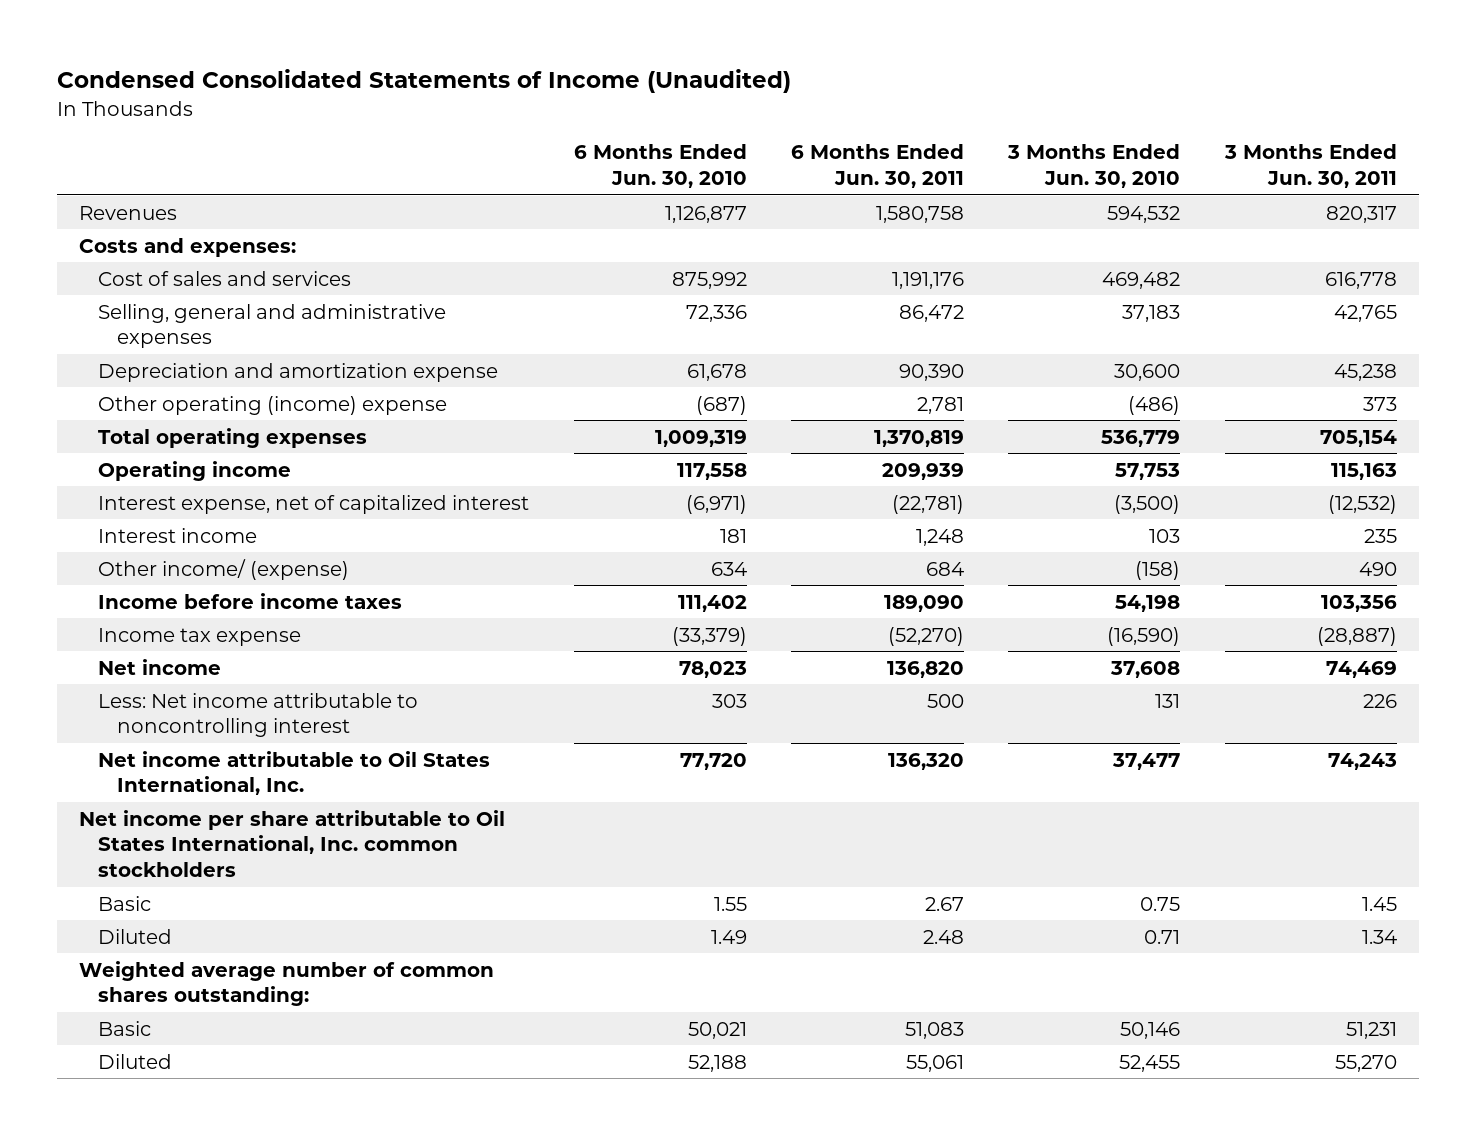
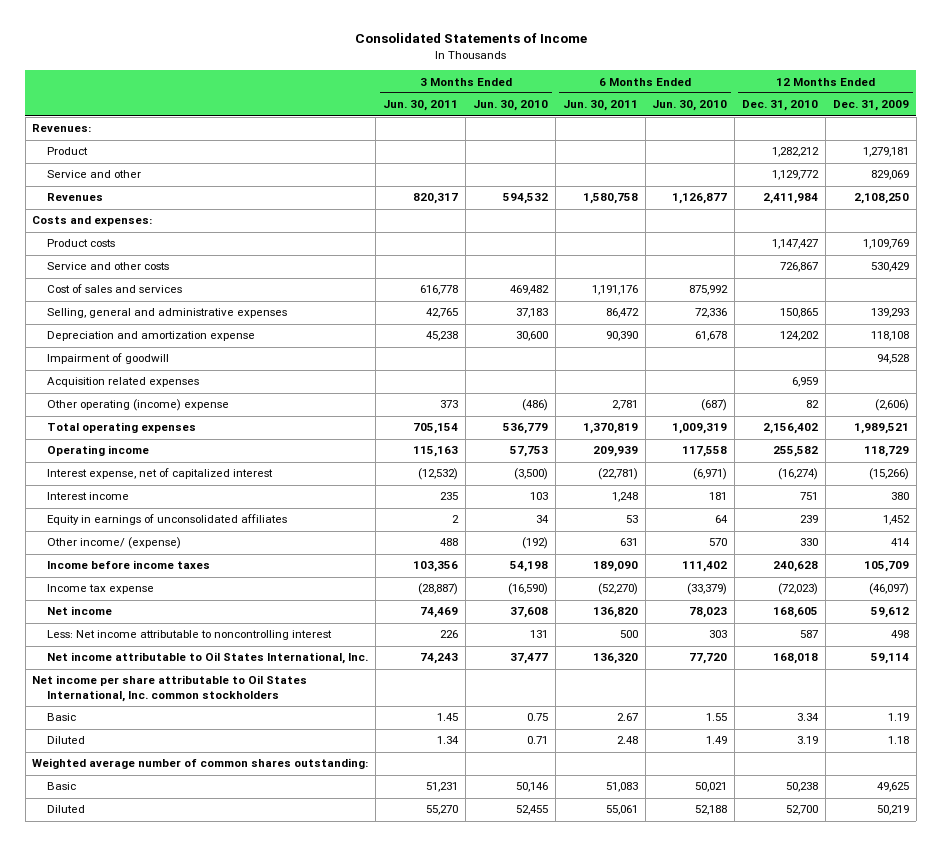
- Condensed Consolidated Statements of Income (Unaudited)
+ Consolidated Statements of Income
- | 6 Months Ended Jun. 30, 2010 | 6 Months Ended Jun. 30, 2011 | 3 Months Ended Jun. 30, 2010 | 3 Months Ended Jun. 30, 2011
+ | 3 Months Ended Jun. 30, 2011 | 3 Months Ended Jun. 30, 2010 | 6 Months Ended Jun. 30, 2011 | 6 Months Ended Jun. 30, 2010 | 12 Months Ended Dec. 31, 2010 | 12 Months Ended Dec. 31, 2009
+ Revenues:
+ Product | | | | | 1,282,212 | 1,279,181
+ Service and other | | | | | 1,129,772 | 829,069
+ Product costs | | | | | 1,147,427 | 1,109,769
+ Service and other costs | | | | | 726,867 | 530,429
+ Impairment of goodwill | | | | | | 94,528
+ Acquisition related expenses | | | | | 6,959 |
- Other income/ (expense) | 634 | 684 | (158) | 490
+ Equity in earnings of unconsolidated affiliates | 2 | 34 | 53 | 64 | 239 | 1,452
+ Other income/ (expense) | 488 | (192) | 631 | 570 | 330 | 414

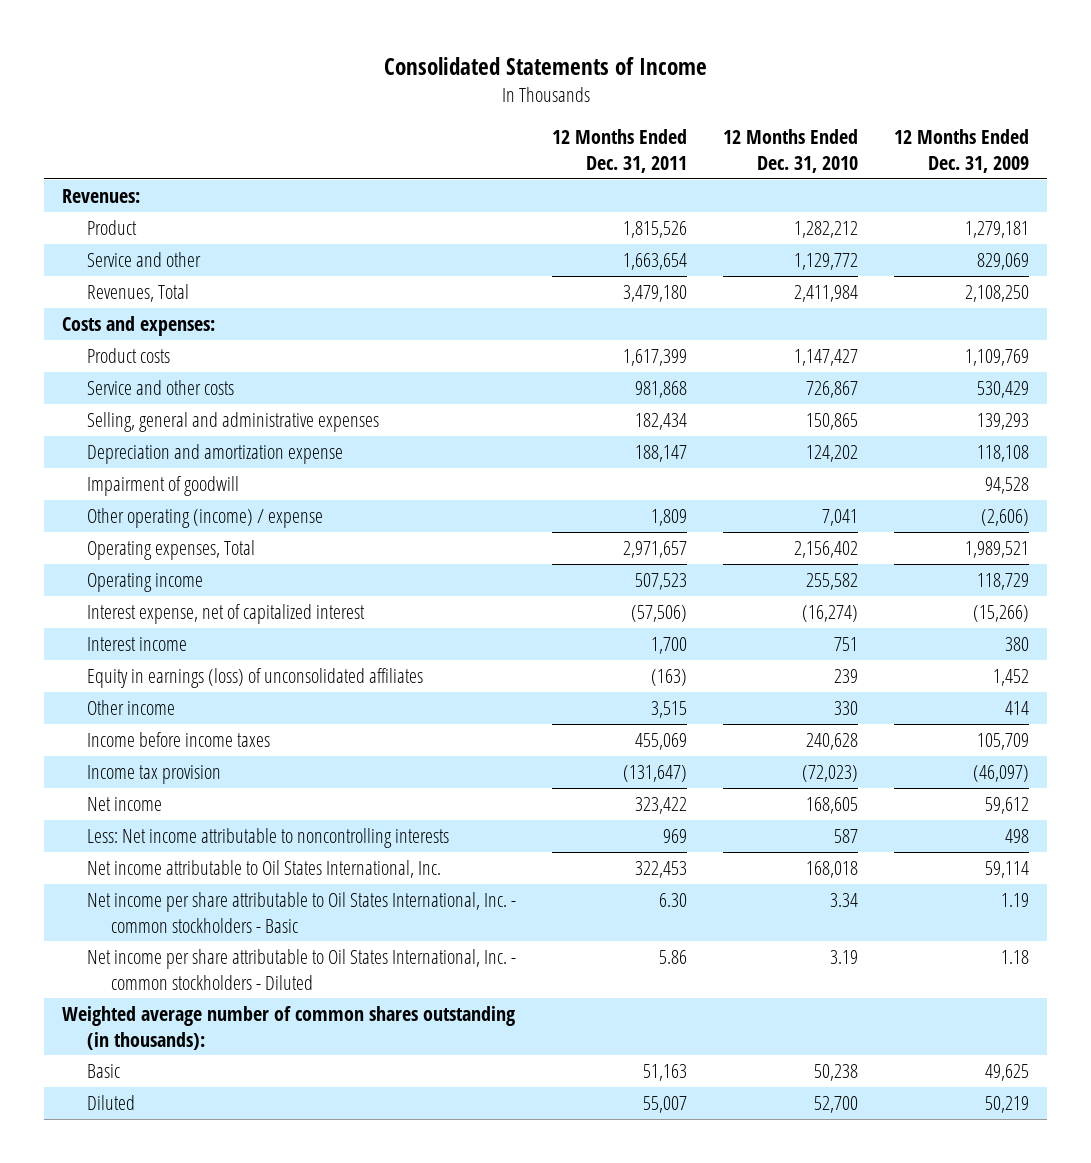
- | 3 Months Ended Jun. 30, 2011 | 3 Months Ended Jun. 30, 2010 | 6 Months Ended Jun. 30, 2011 | 6 Months Ended Jun. 30, 2010 | 12 Months Ended Dec. 31, 2010 | 12 Months Ended Dec. 31, 2009
+ | 12 Months Ended Dec. 31, 2011 | 12 Months Ended Dec. 31, 2010 | 12 Months Ended Dec. 31, 2009
- Revenues | 820,317 | 594,532 | 1,580,758 | 1,126,877 | 2,411,984 | 2,108,250
+ Revenues, Total | 3,479,180 | 2,411,984 | 2,108,250
- Cost of sales and services | 616,778 | 469,482 | 1,191,176 | 875,992 | |
- Acquisition related expenses | | | | | 6,959 |
- Other operating (income) expense | 373 | (486) | 2,781 | (687) | 82 | (2,606)
- Total operating expenses | 705,154 | 536,779 | 1,370,819 | 1,009,319 | 2,156,402 | 1,989,521
+ Other operating (income) / expense | 1,809 | 7,041 | (2,606)
+ Operating expenses, Total | 2,971,657 | 2,156,402 | 1,989,521
- Equity in earnings of unconsolidated affiliates | 2 | 34 | 53 | 64 | 239 | 1,452
- Other income/ (expense) | 488 | (192) | 631 | 570 | 330 | 414
+ Equity in earnings (loss) of unconsolidated affiliates | (163) | 239 | 1,452
+ Other income | 3,515 | 330 | 414
- Income tax expense | (28,887) | (16,590) | (52,270) | (33,379) | (72,023) | (46,097)
+ Income tax provision | (131,647) | (72,023) | (46,097)
- Less: Net income attributable to noncontrolling interest | 226 | 131 | 500 | 303 | 587 | 498
+ Less: Net income attributable to noncontrolling interests | 969 | 587 | 498
- Net income per share attributable to Oil States International, Inc. common stockholders
- Basic | 1.45 | 0.75 | 2.67 | 1.55 | 3.34 | 1.19
- Diluted | 1.34 | 0.71 | 2.48 | 1.49 | 3.19 | 1.18
- Weighted average number of common shares outstanding:
+ Net income per share attributable to Oil States International, Inc. - common stockholders - Basic | 6.30 | 3.34 | 1.19
+ Net income per share attributable to Oil States International, Inc. - common stockholders - Diluted | 5.86 | 3.19 | 1.18
+ Weighted average number of common shares outstanding (in thousands):

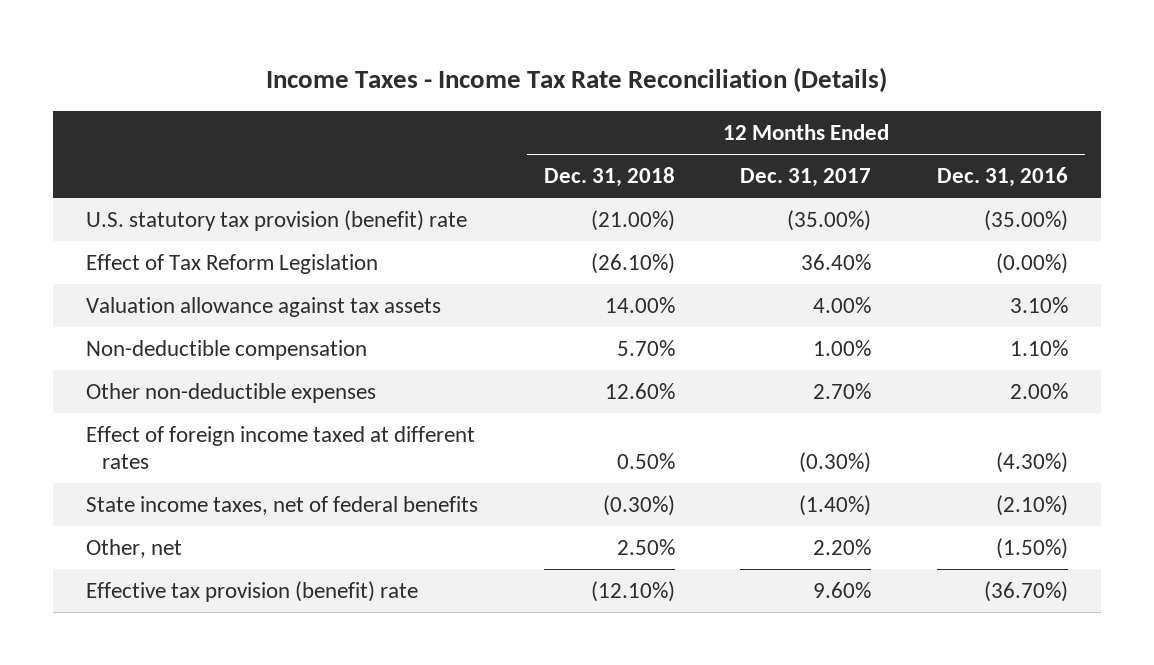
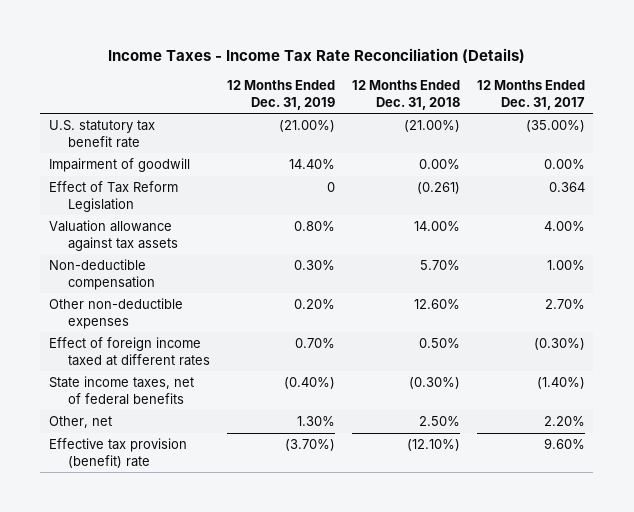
- | 12 Months Ended Dec. 31, 2018 | 12 Months Ended Dec. 31, 2017 | 12 Months Ended Dec. 31, 2016
+ | 12 Months Ended Dec. 31, 2019 | 12 Months Ended Dec. 31, 2018 | 12 Months Ended Dec. 31, 2017
- U.S. statutory tax provision (benefit) rate | (21.00%) | (35.00%) | (35.00%)
- Effect of Tax Reform Legislation | (26.10%) | 36.40% | (0.00%)
+ U.S. statutory tax benefit rate | (21.00%) | (21.00%) | (35.00%)
+ Impairment of goodwill | 14.40% | 0.00% | 0.00%
+ Effect of Tax Reform Legislation | 0 | (0.261) | 0.364

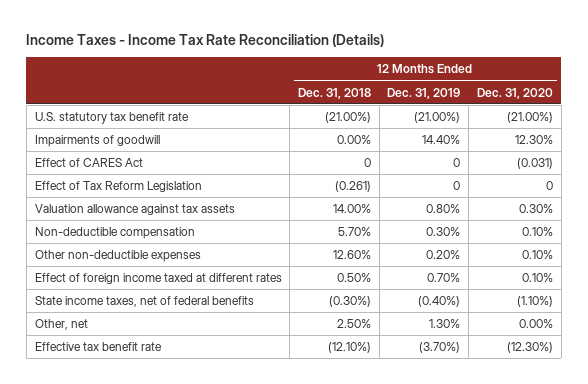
- | 12 Months Ended Dec. 31, 2019 | 12 Months Ended Dec. 31, 2018 | 12 Months Ended Dec. 31, 2017
+ | 12 Months Ended Dec. 31, 2018 | 12 Months Ended Dec. 31, 2019 | 12 Months Ended Dec. 31, 2020
- Impairment of goodwill | 14.40% | 0.00% | 0.00%
+ Impairments of goodwill | 0.00% | 14.40% | 12.30%
+ Effect of CARES Act | 0 | 0 | (0.031)
- Effective tax provision (benefit) rate | (3.70%) | (12.10%) | 9.60%
+ Effective tax benefit rate | (12.10%) | (3.70%) | (12.30%)

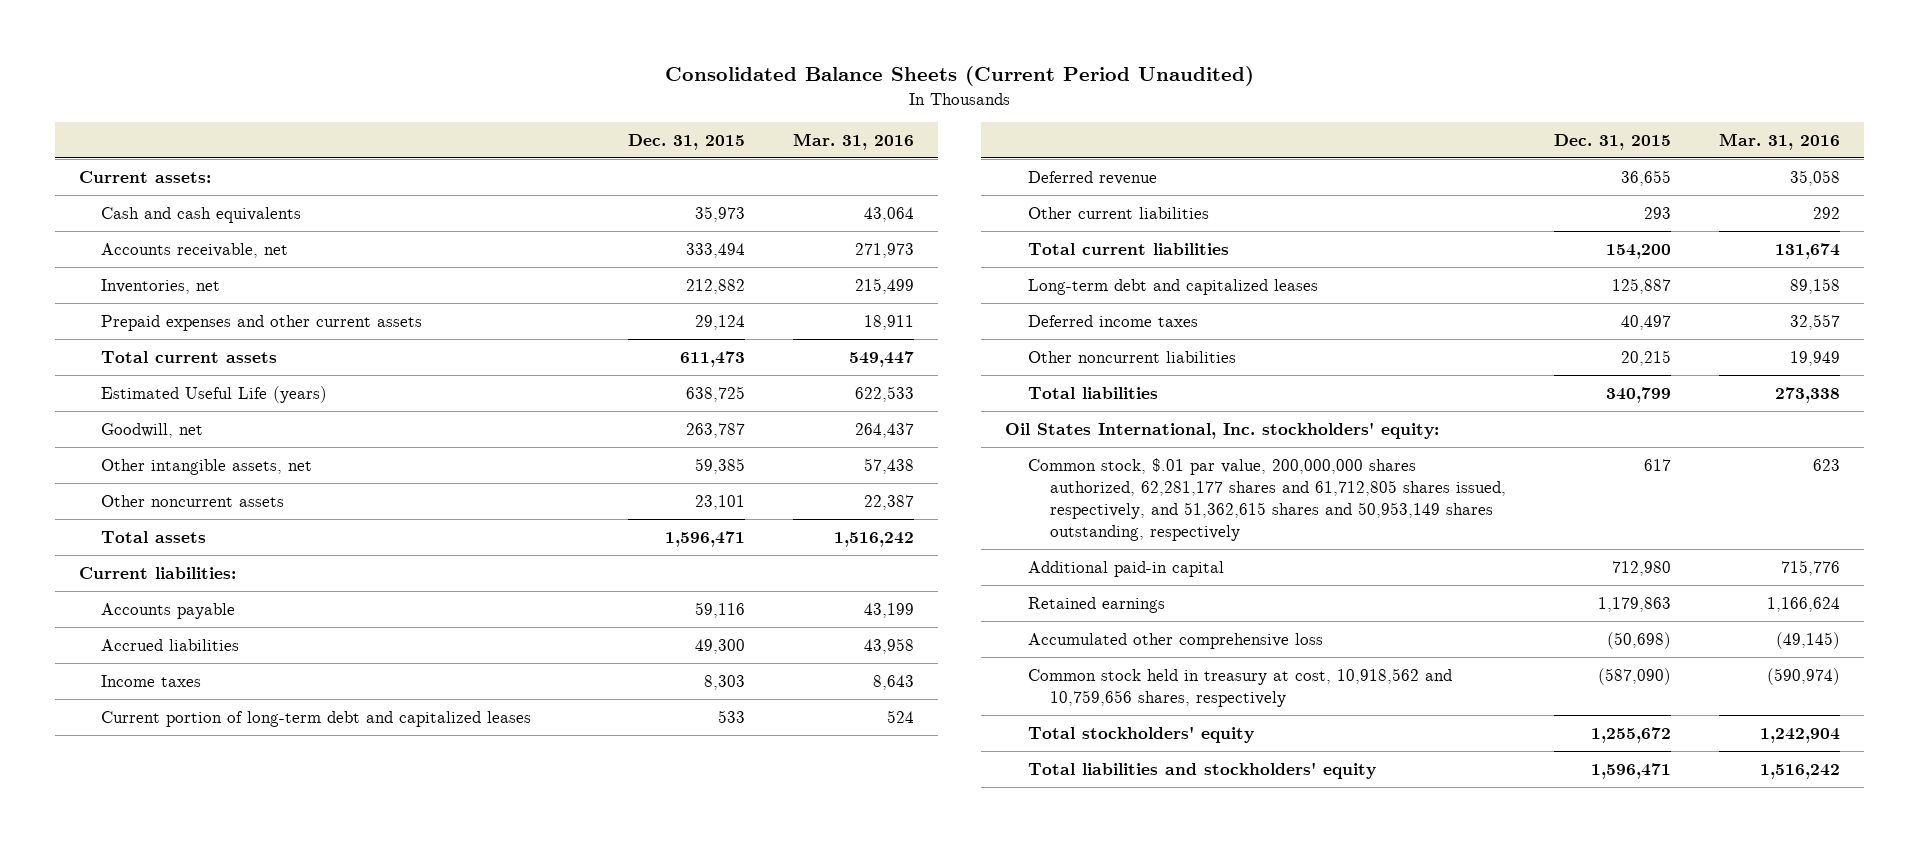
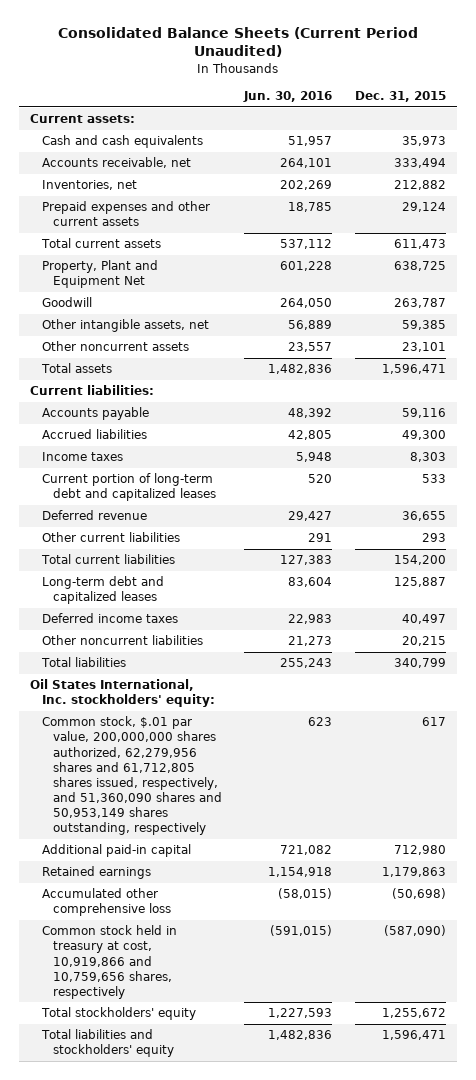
- | Dec. 31, 2015 | Mar. 31, 2016
+ | Jun. 30, 2016 | Dec. 31, 2015
- Estimated Useful Life (years) | 638,725 | 622,533
- Goodwill, net | 263,787 | 264,437
+ Property, Plant and Equipment Net | 601,228 | 638,725
+ Goodwill | 264,050 | 263,787
- Common stock, $.01 par value, 200,000,000 shares authorized, 62,281,177 shares and 61,712,805 shares issued, respectively, and 51,362,615 shares and 50,953,149 shares outstanding, respectively | 617 | 623
+ Common stock, $.01 par value, 200,000,000 shares authorized, 62,279,956 shares and 61,712,805 shares issued, respectively, and 51,360,090 shares and 50,953,149 shares outstanding, respectively | 623 | 617
- Common stock held in treasury at cost, 10,918,562 and 10,759,656 shares, respectively | (587,090) | (590,974)
+ Common stock held in treasury at cost, 10,919,866 and 10,759,656 shares, respectively | (591,015) | (587,090)

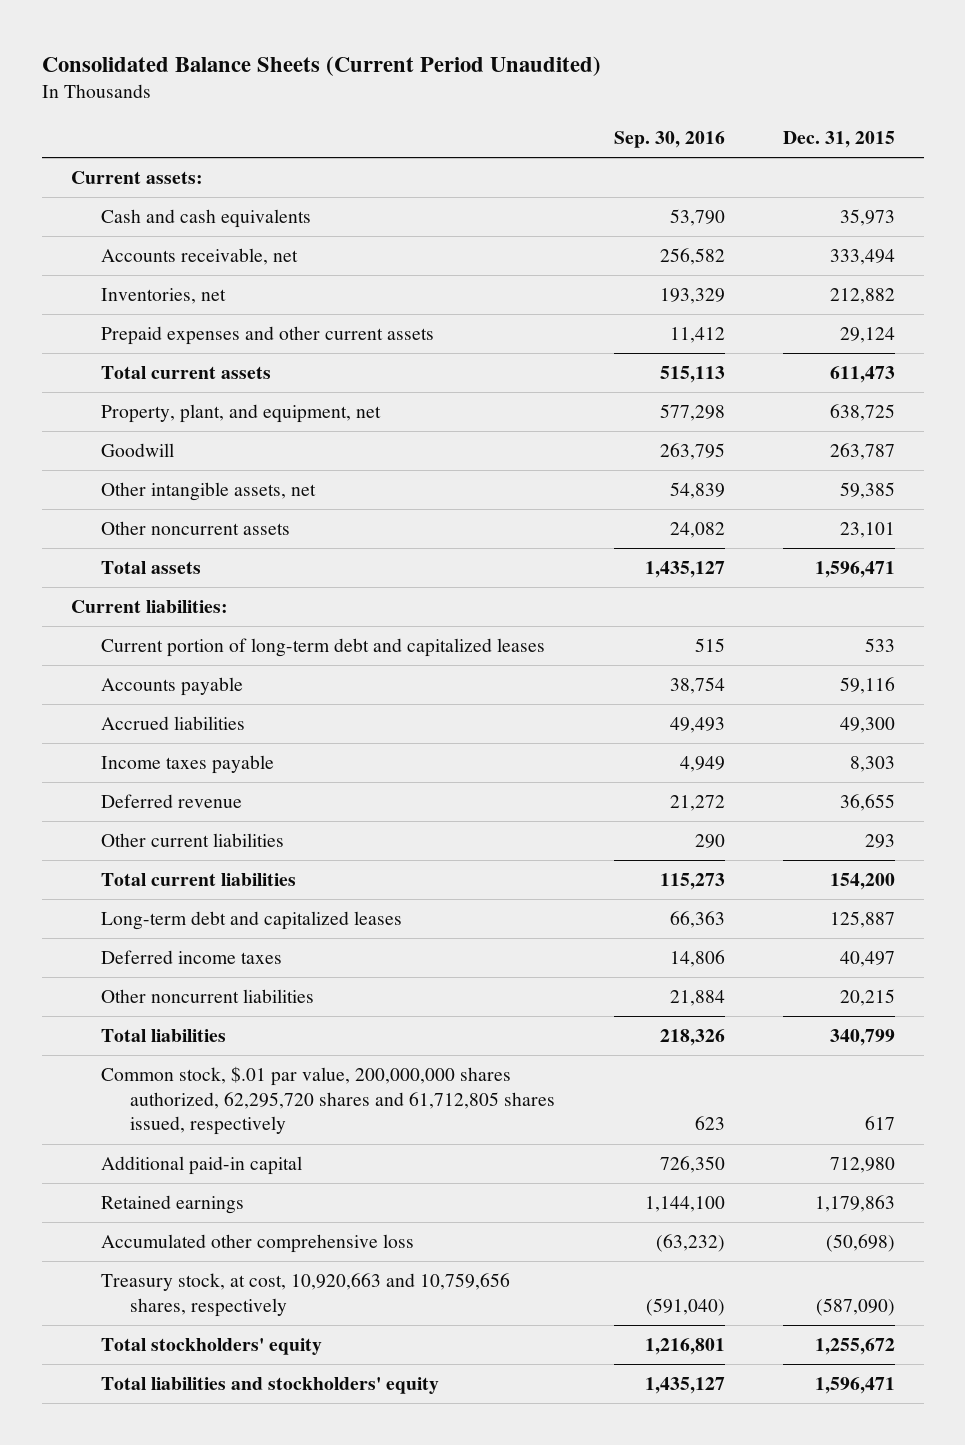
- | Jun. 30, 2016 | Dec. 31, 2015
+ | Sep. 30, 2016 | Dec. 31, 2015
- Property, Plant and Equipment Net | 601,228 | 638,725
+ Property, plant, and equipment, net | 577,298 | 638,725
moved up: Current portion of long-term debt and capitalized leases | 515 | 533
- Income taxes | 5,948 | 8,303
+ Income taxes payable | 4,949 | 8,303
- Oil States International, Inc. stockholders' equity:
- Common stock, $.01 par value, 200,000,000 shares authorized, 62,279,956 shares and 61,712,805 shares issued, respectively, and 51,360,090 shares and 50,953,149 shares outstanding, respectively | 623 | 617
+ Common stock, $.01 par value, 200,000,000 shares authorized, 62,295,720 shares and 61,712,805 shares issued, respectively | 623 | 617
- Common stock held in treasury at cost, 10,919,866 and 10,759,656 shares, respectively | (591,015) | (587,090)
+ Treasury stock, at cost, 10,920,663 and 10,759,656 shares, respectively | (591,040) | (587,090)

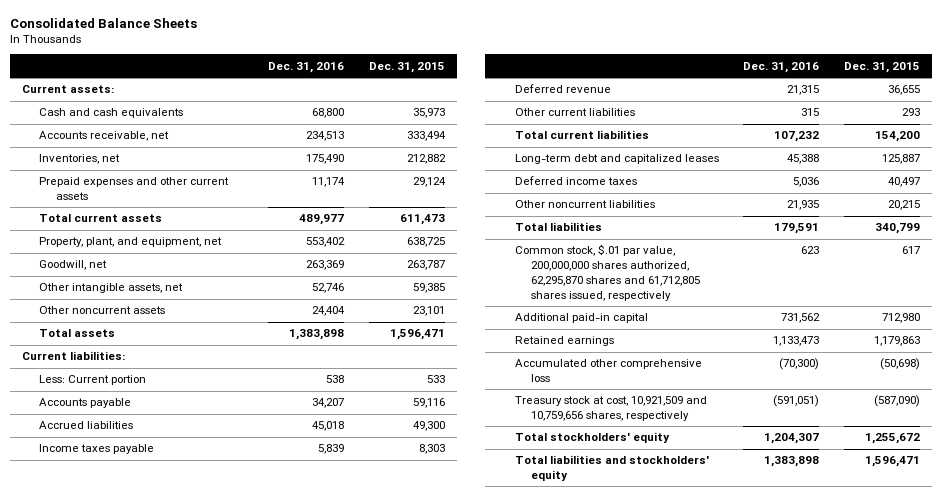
- Consolidated Balance Sheets (Current Period Unaudited)
+ Consolidated Balance Sheets
- | Sep. 30, 2016 | Dec. 31, 2015
+ | Dec. 31, 2016 | Dec. 31, 2015
- Goodwill | 263,795 | 263,787
+ Goodwill, net | 263,369 | 263,787
- Current portion of long-term debt and capitalized leases | 515 | 533
+ Less: Current portion | 538 | 533
- Common stock, $.01 par value, 200,000,000 shares authorized, 62,295,720 shares and 61,712,805 shares issued, respectively | 623 | 617
+ Common stock, $.01 par value, 200,000,000 shares authorized, 62,295,870 shares and 61,712,805 shares issued, respectively | 623 | 617
- Treasury stock, at cost, 10,920,663 and 10,759,656 shares, respectively | (591,040) | (587,090)
+ Treasury stock at cost, 10,921,509 and 10,759,656 shares, respectively | (591,051) | (587,090)

